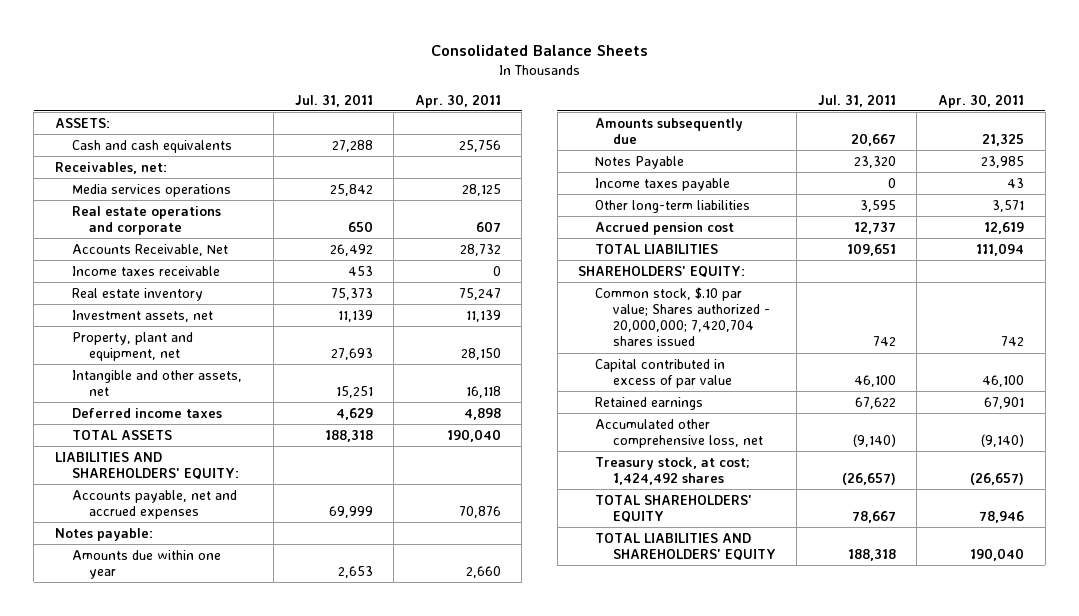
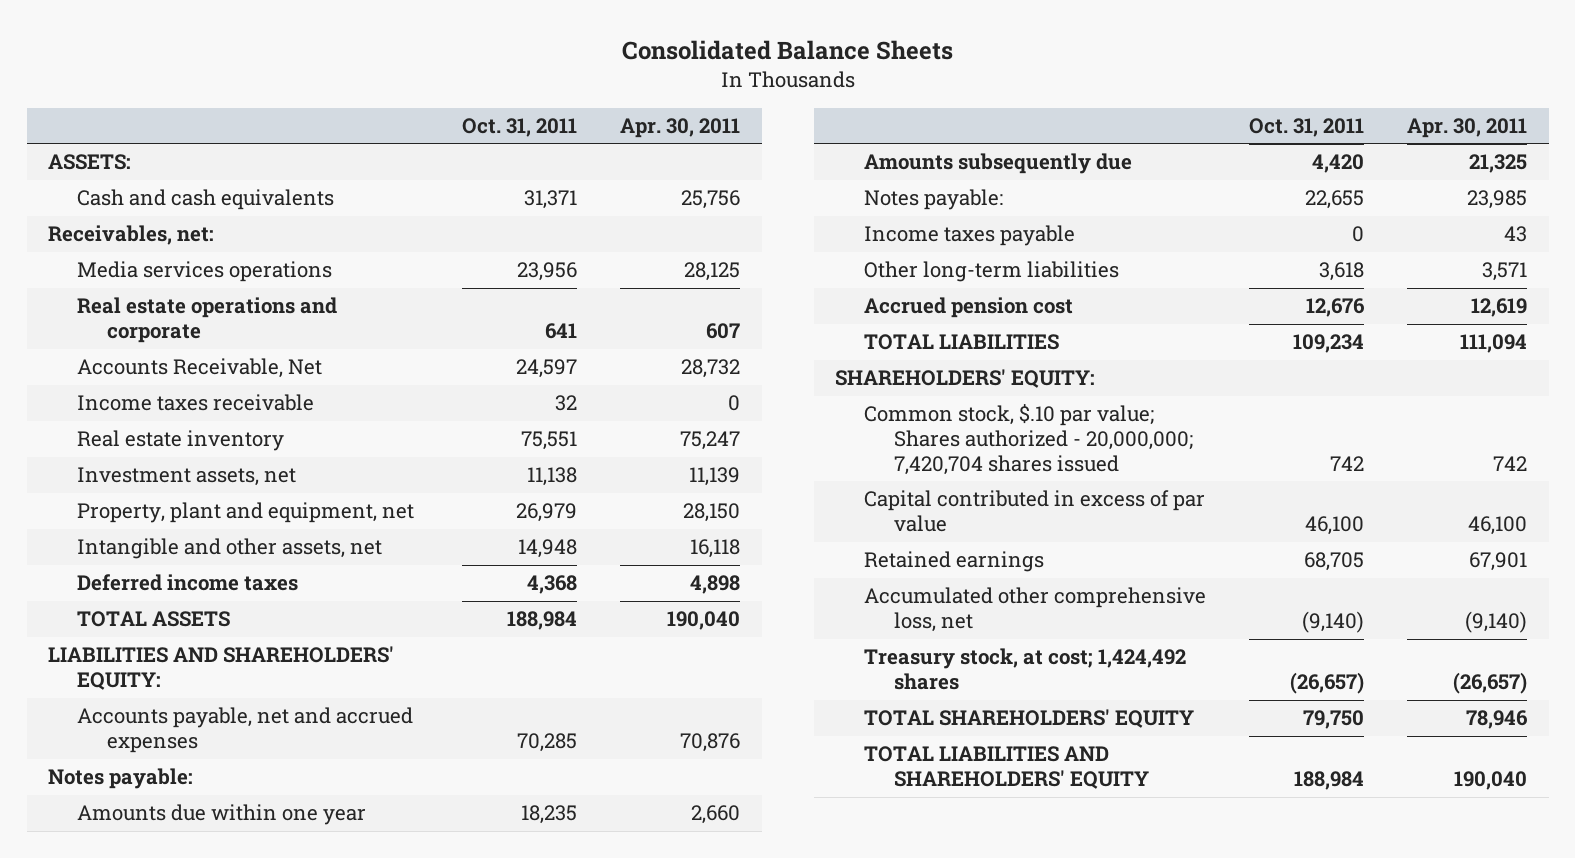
- | Jul. 31, 2011 | Apr. 30, 2011
+ | Oct. 31, 2011 | Apr. 30, 2011
- Notes Payable | 23,320 | 23,985
+ Notes payable: | 22,655 | 23,985

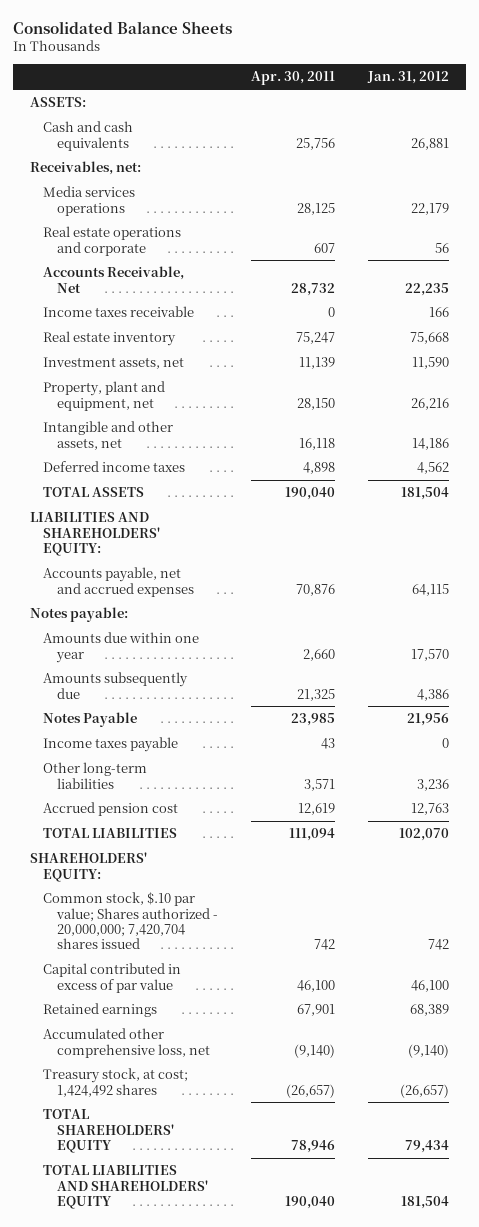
- | Oct. 31, 2011 | Apr. 30, 2011
+ | Apr. 30, 2011 | Jan. 31, 2012
- Notes payable: | 22,655 | 23,985
+ Notes Payable | 23,985 | 21,956

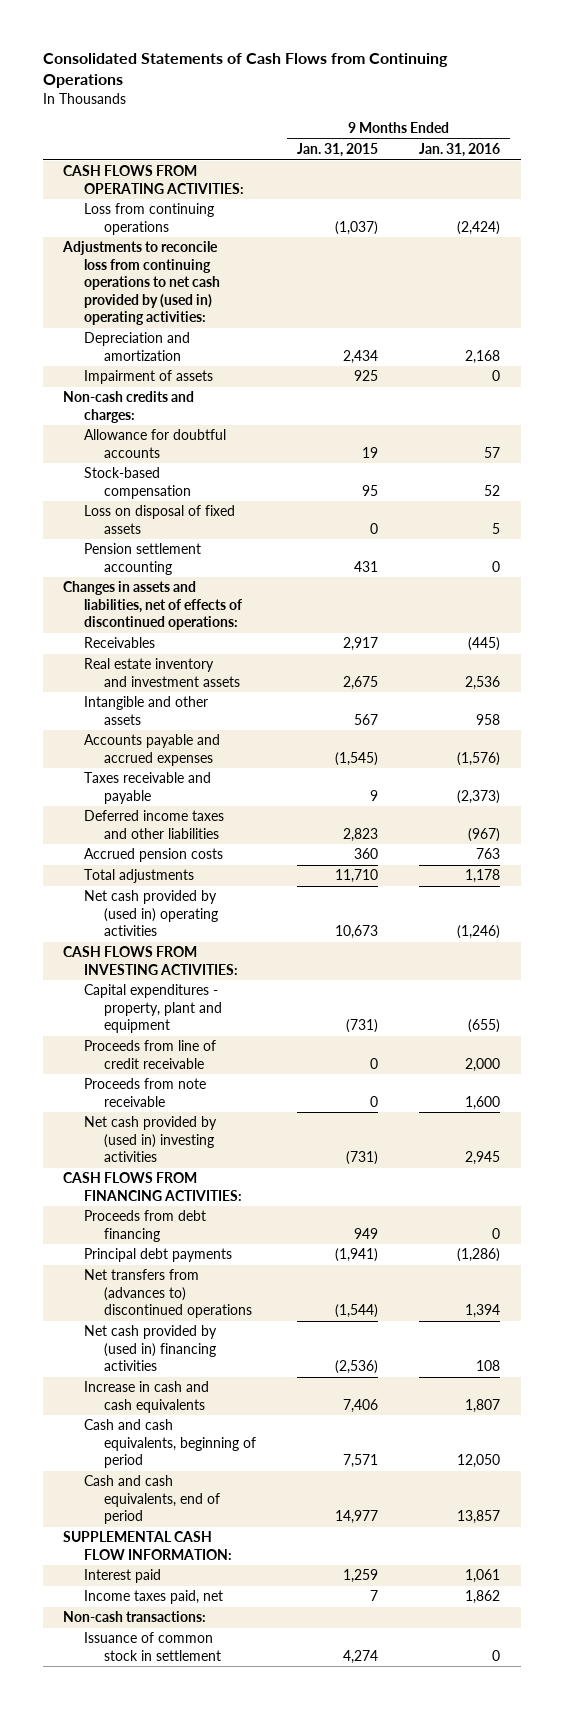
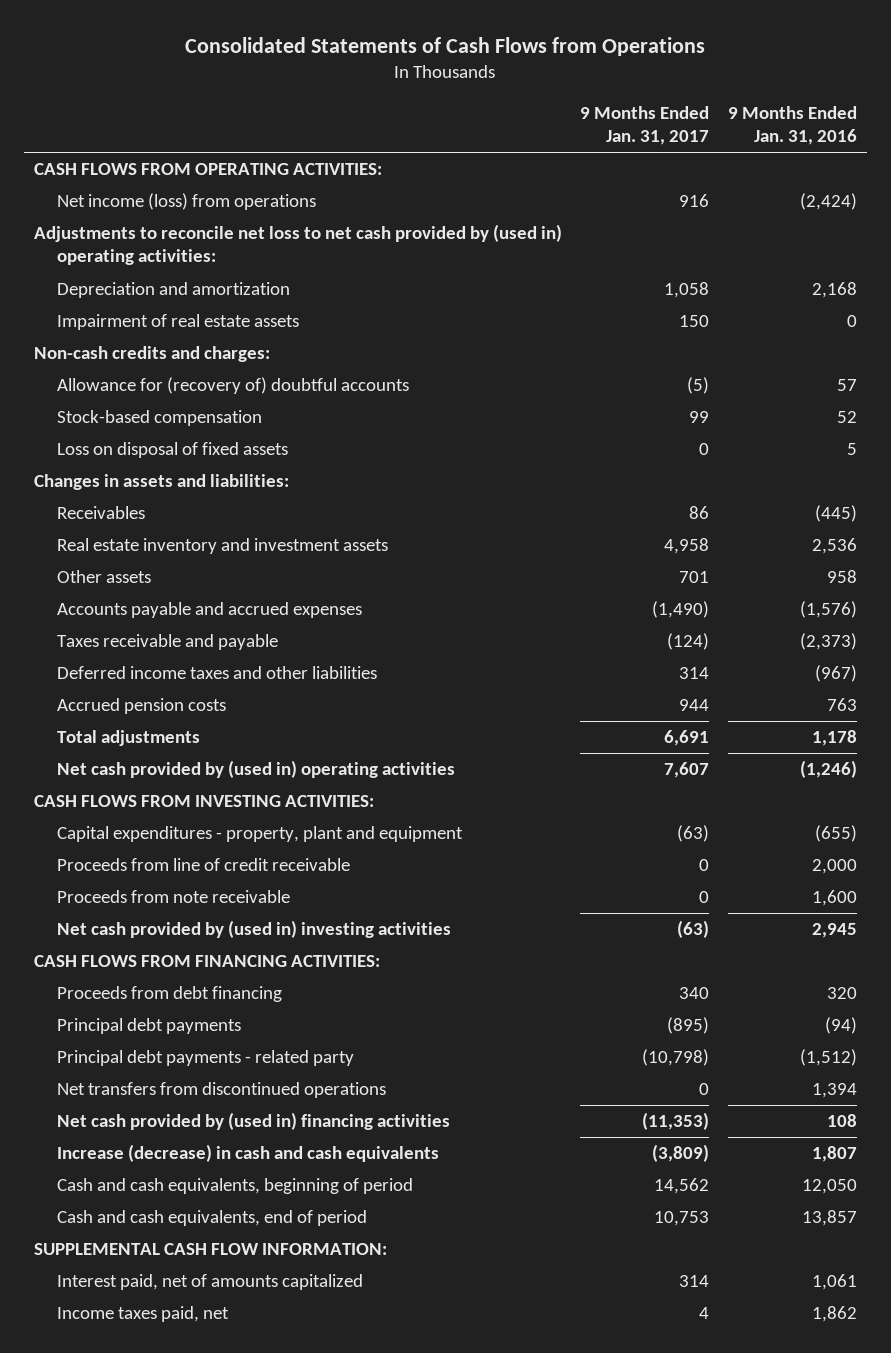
- Consolidated Statements of Cash Flows from Continuing Operations
+ Consolidated Statements of Cash Flows from Operations
- | 9 Months Ended Jan. 31, 2015 | 9 Months Ended Jan. 31, 2016
+ | 9 Months Ended Jan. 31, 2017 | 9 Months Ended Jan. 31, 2016
- Loss from continuing operations | (1,037) | (2,424)
- Adjustments to reconcile loss from continuing operations to net cash provided by (used in) operating activities:
+ Net income (loss) from operations | 916 | (2,424)
+ Adjustments to reconcile net loss to net cash provided by (used in) operating activities:
- Impairment of assets | 925 | 0
+ Impairment of real estate assets | 150 | 0
- Allowance for doubtful accounts | 19 | 57
+ Allowance for (recovery of) doubtful accounts | (5) | 57
- Pension settlement accounting | 431 | 0
- Changes in assets and liabilities, net of effects of discontinued operations:
+ Changes in assets and liabilities:
- Intangible and other assets | 567 | 958
+ Other assets | 701 | 958
- Proceeds from debt financing | 949 | 0
- Principal debt payments | (1,941) | (1,286)
- Net transfers from (advances to) discontinued operations | (1,544) | 1,394
+ Proceeds from debt financing | 340 | 320
+ Principal debt payments | (895) | (94)
+ Principal debt payments - related party | (10,798) | (1,512)
+ Net transfers from discontinued operations | 0 | 1,394
- Increase in cash and cash equivalents | 7,406 | 1,807
+ Increase (decrease) in cash and cash equivalents | (3,809) | 1,807
- Interest paid | 1,259 | 1,061
+ Interest paid, net of amounts capitalized | 314 | 1,061
- Non-cash transactions:
- Issuance of common stock in settlement | 4,274 | 0

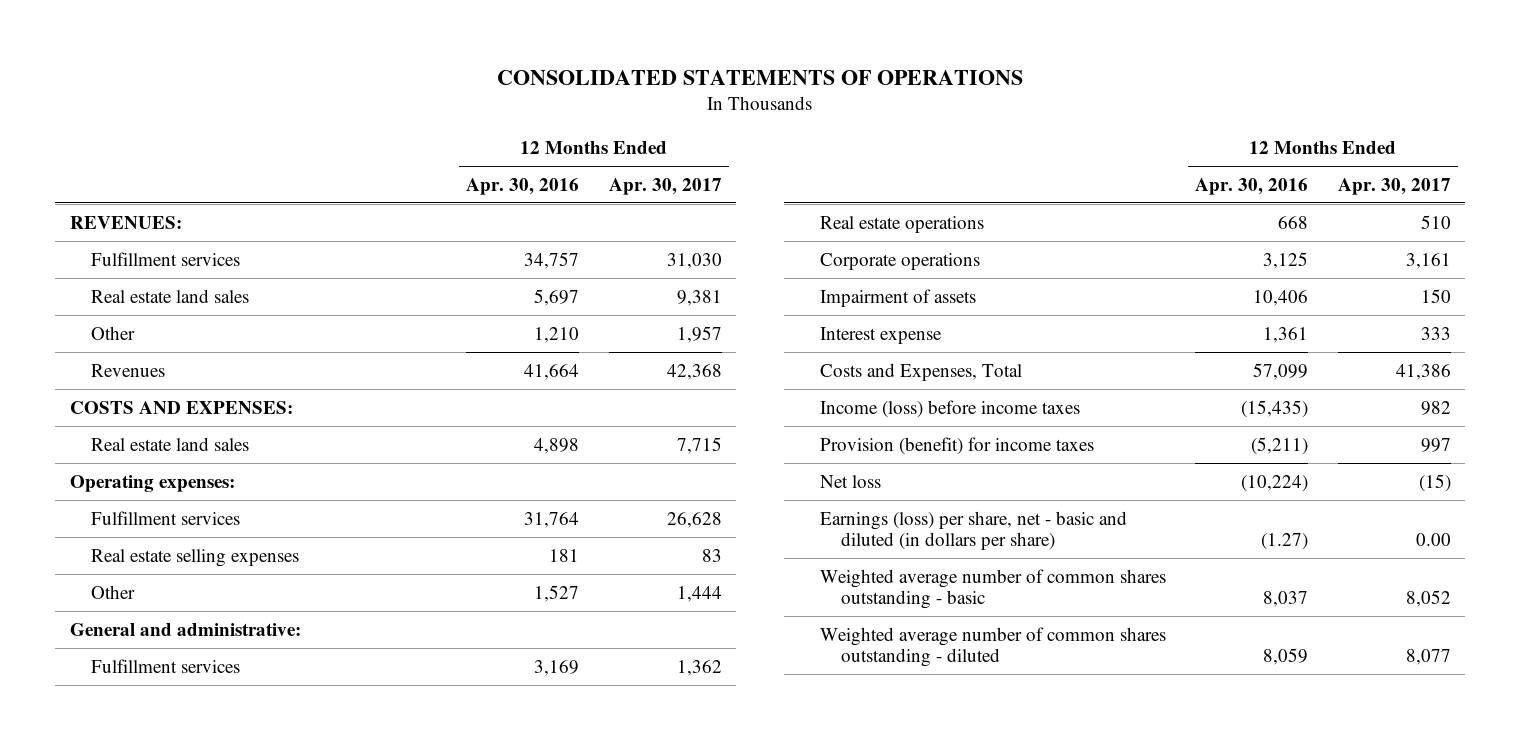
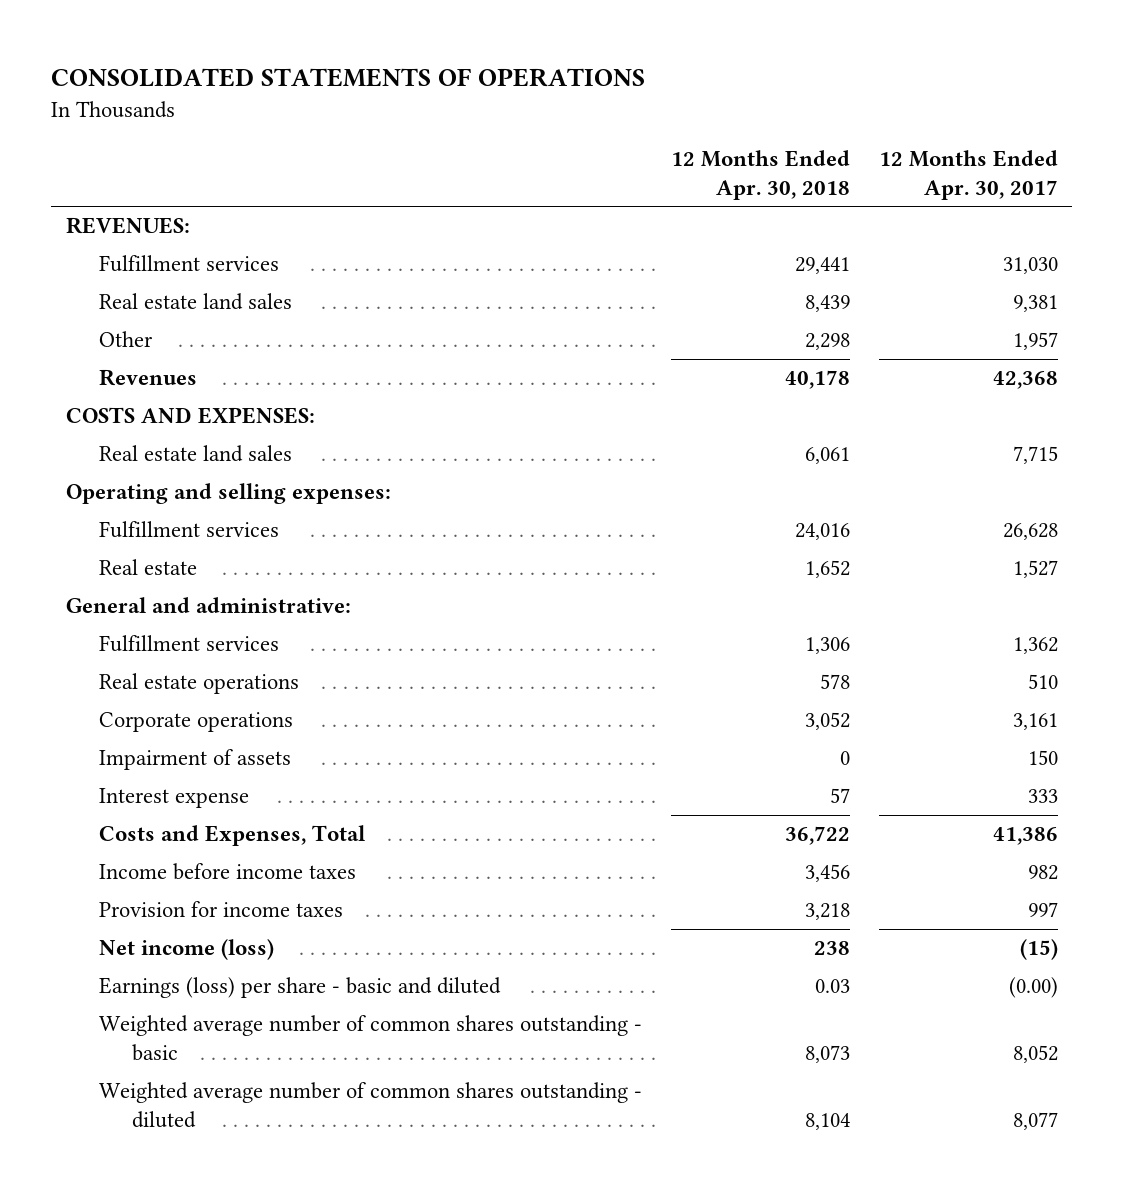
- | 12 Months Ended Apr. 30, 2016 | 12 Months Ended Apr. 30, 2017
+ | 12 Months Ended Apr. 30, 2018 | 12 Months Ended Apr. 30, 2017
- Operating expenses:
+ Operating and selling expenses:
- Real estate selling expenses | 181 | 83
- Other | 1,527 | 1,444
+ Real estate | 1,652 | 1,527
- Income (loss) before income taxes | (15,435) | 982
- Provision (benefit) for income taxes | (5,211) | 997
- Net loss | (10,224) | (15)
- Earnings (loss) per share, net - basic and diluted (in dollars per share) | (1.27) | 0.00
+ Income before income taxes | 3,456 | 982
+ Provision for income taxes | 3,218 | 997
+ Net income (loss) | 238 | (15)
+ Earnings (loss) per share - basic and diluted | 0.03 | (0.00)

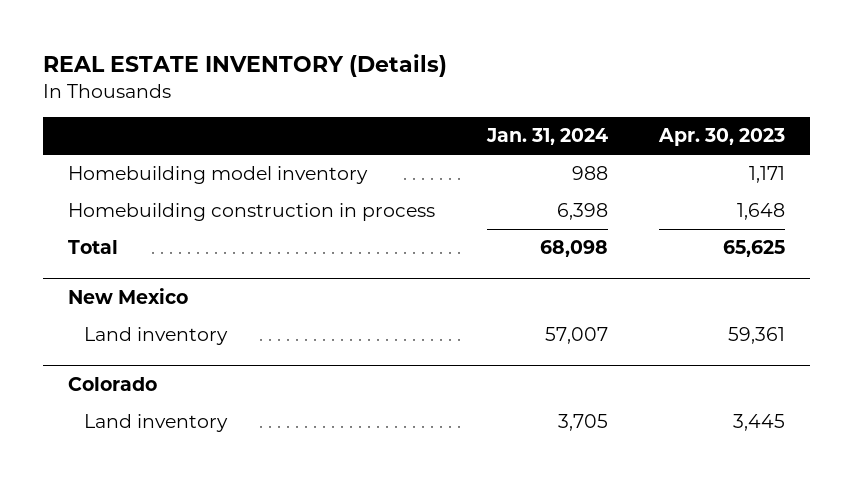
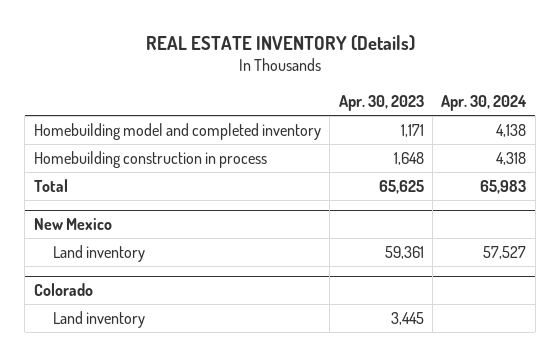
- | Jan. 31, 2024 | Apr. 30, 2023
+ | Apr. 30, 2023 | Apr. 30, 2024
- Homebuilding model inventory | 988 | 1,171
+ Homebuilding model and completed inventory | 1,171 | 4,138

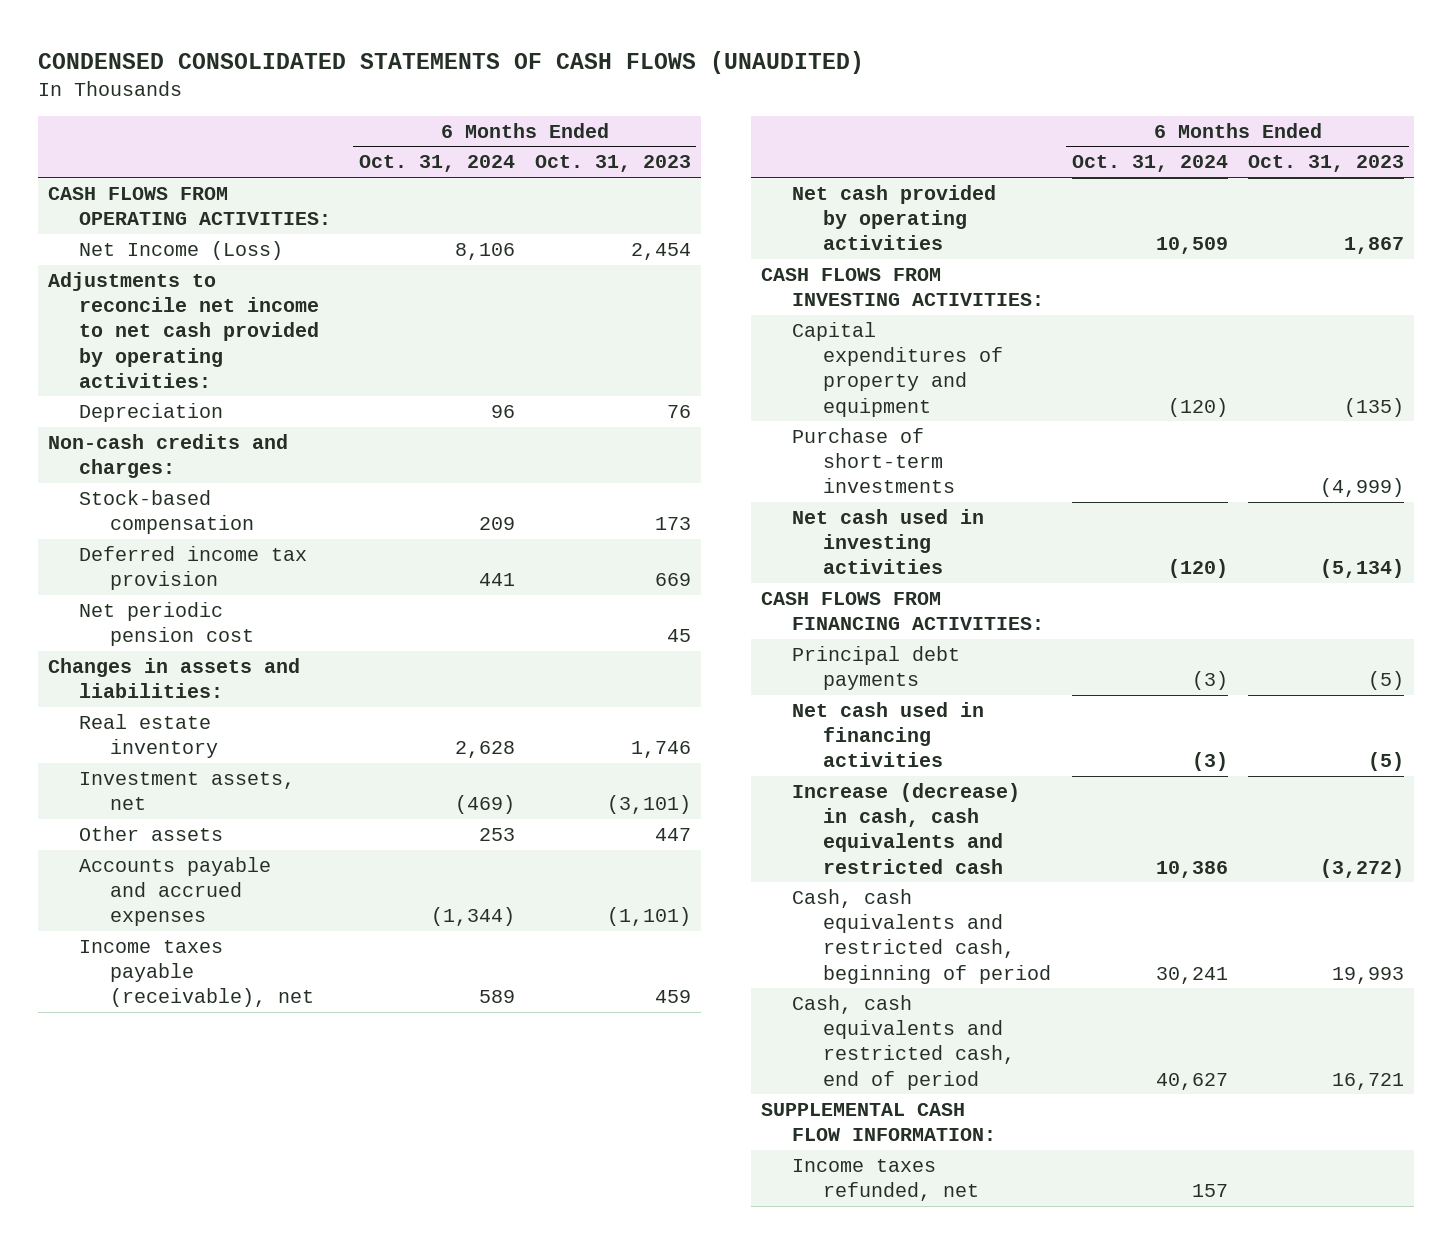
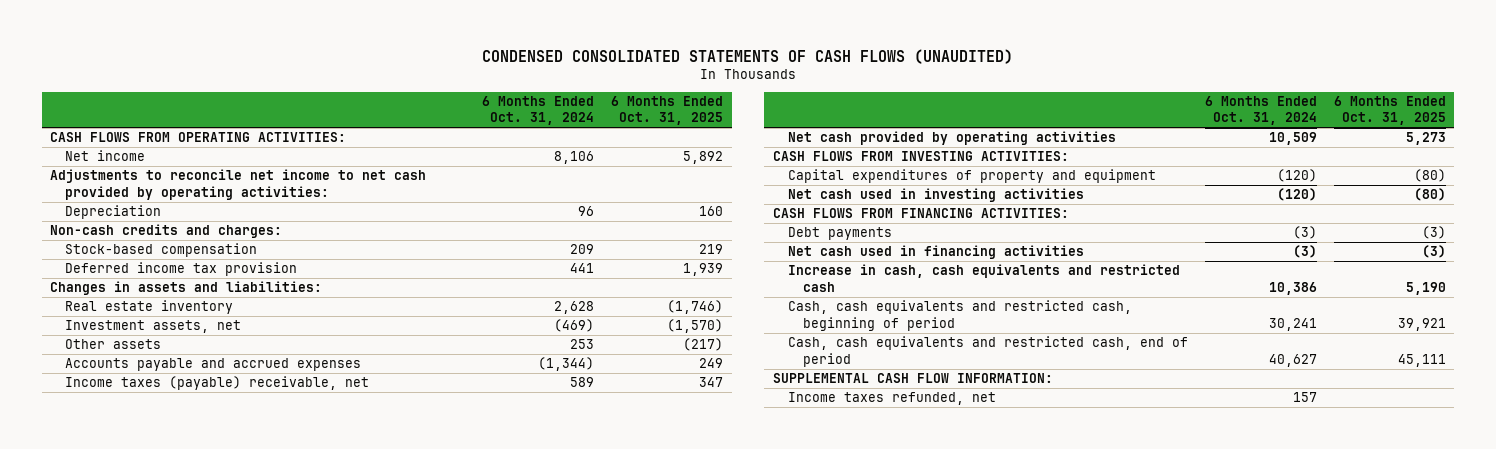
- | 6 Months Ended Oct. 31, 2024 | 6 Months Ended Oct. 31, 2023
+ | 6 Months Ended Oct. 31, 2024 | 6 Months Ended Oct. 31, 2025
- Net Income (Loss) | 8,106 | 2,454
+ Net income | 8,106 | 5,892
- Net periodic pension cost | | 45
- Income taxes payable (receivable), net | 589 | 459
+ Income taxes (payable) receivable, net | 589 | 347
- Purchase of short-term investments | | (4,999)
- Principal debt payments | (3) | (5)
+ Debt payments | (3) | (3)
- Increase (decrease) in cash, cash equivalents and restricted cash | 10,386 | (3,272)
+ Increase in cash, cash equivalents and restricted cash | 10,386 | 5,190

